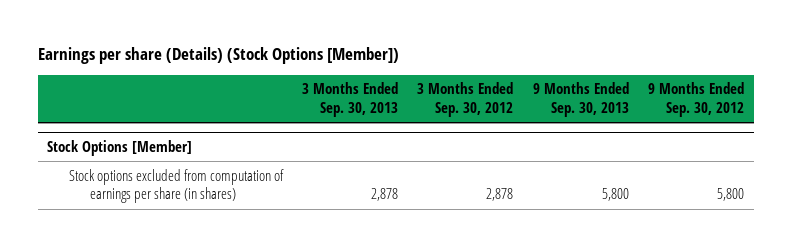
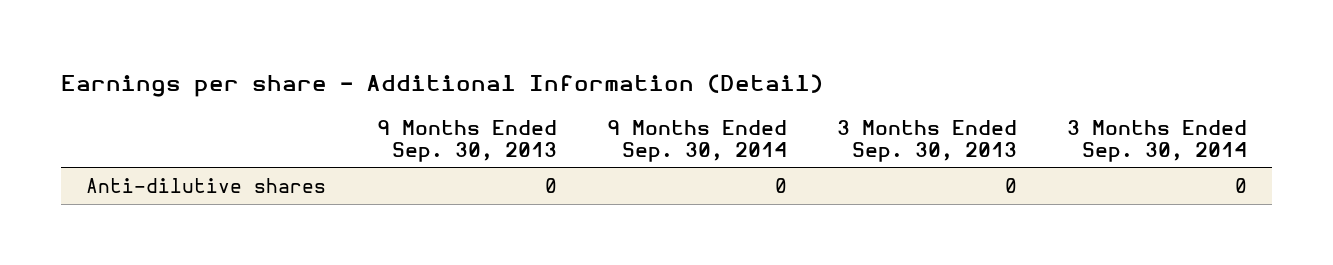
- Earnings per share (Details) (Stock Options [Member])
+ Earnings per share - Additional Information (Detail)
- | 3 Months Ended Sep. 30, 2013 | 3 Months Ended Sep. 30, 2012 | 9 Months Ended Sep. 30, 2013 | 9 Months Ended Sep. 30, 2012
+ | 9 Months Ended Sep. 30, 2013 | 9 Months Ended Sep. 30, 2014 | 3 Months Ended Sep. 30, 2013 | 3 Months Ended Sep. 30, 2014
- Stock Options [Member]
- Stock options excluded from computation of earnings per share (in shares) | 2,878 | 2,878 | 5,800 | 5,800
+ Anti-dilutive shares | 0 | 0 | 0 | 0

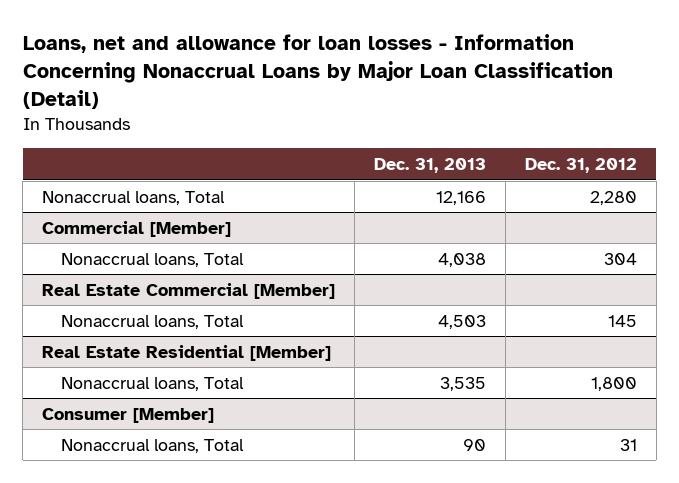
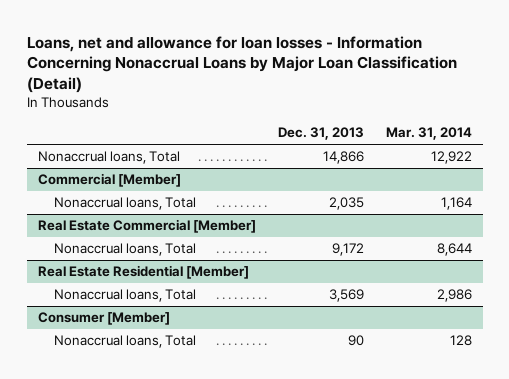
- | Dec. 31, 2013 | Dec. 31, 2012
+ | Dec. 31, 2013 | Mar. 31, 2014
- Nonaccrual loans, Total | 12,166 | 2,280
+ Nonaccrual loans, Total | 14,866 | 12,922
@ Commercial [Member]
- Nonaccrual loans, Total | 4,038 | 304
+ Nonaccrual loans, Total | 2,035 | 1,164
@ Real Estate Commercial [Member]
- Nonaccrual loans, Total | 4,503 | 145
+ Nonaccrual loans, Total | 9,172 | 8,644
@ Real Estate Residential [Member]
- Nonaccrual loans, Total | 3,535 | 1,800
+ Nonaccrual loans, Total | 3,569 | 2,986

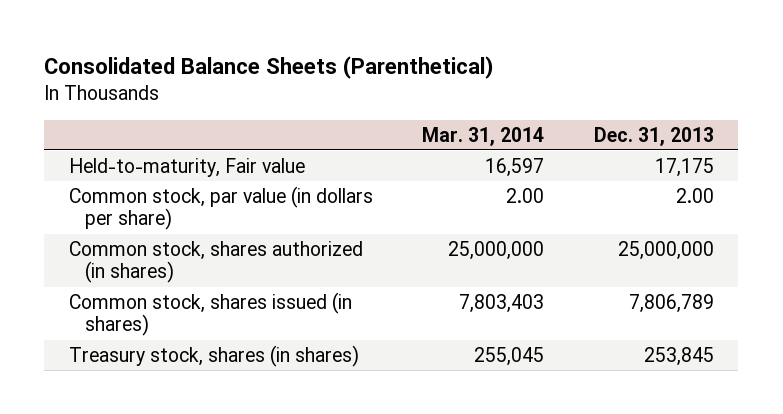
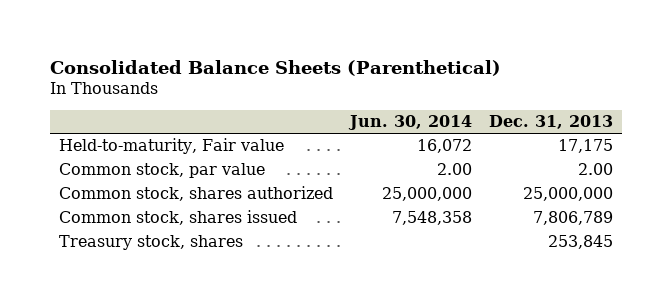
- | Mar. 31, 2014 | Dec. 31, 2013
+ | Jun. 30, 2014 | Dec. 31, 2013
- Common stock, par value (in dollars per share) | 2.00 | 2.00
- Common stock, shares authorized (in shares) | 25,000,000 | 25,000,000
- Common stock, shares issued (in shares) | 7,803,403 | 7,806,789
- Treasury stock, shares (in shares) | 255,045 | 253,845
+ Common stock, par value | 2.00 | 2.00
+ Common stock, shares authorized | 25,000,000 | 25,000,000
+ Common stock, shares issued | 7,548,358 | 7,806,789
+ Treasury stock, shares | | 253,845

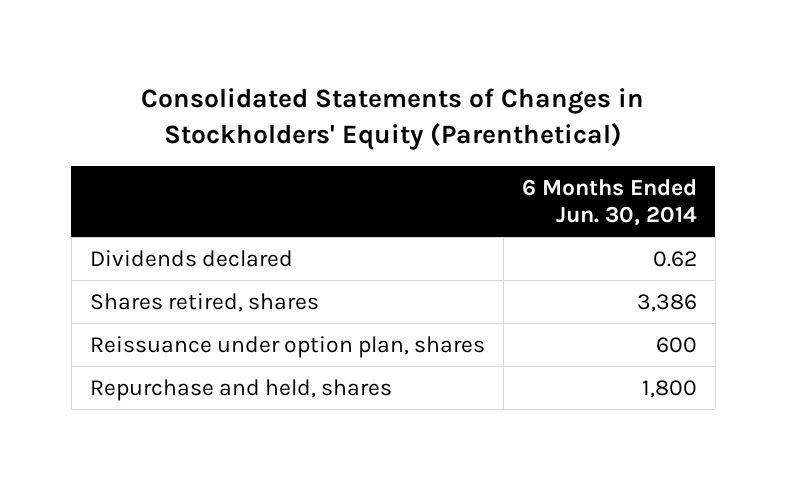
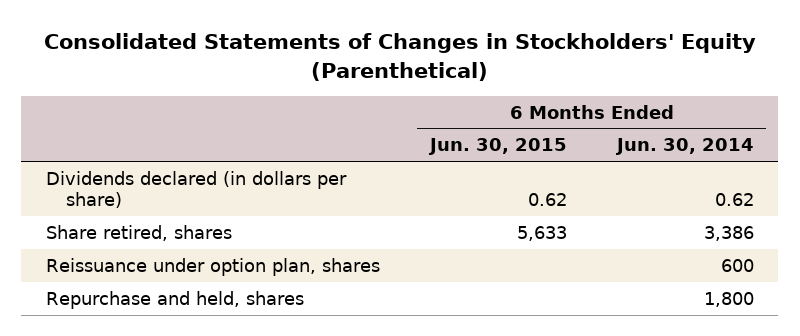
- | 6 Months Ended Jun. 30, 2014
+ | 6 Months Ended Jun. 30, 2015 | 6 Months Ended Jun. 30, 2014
- Dividends declared | 0.62
- Shares retired, shares | 3,386
+ Dividends declared (in dollars per share) | 0.62 | 0.62
+ Share retired, shares | 5,633 | 3,386

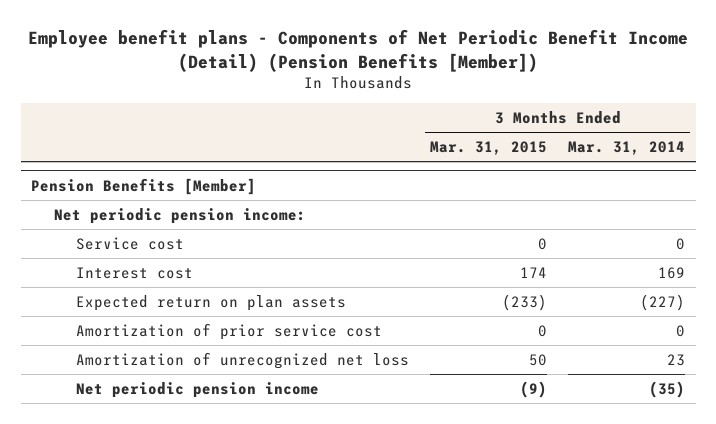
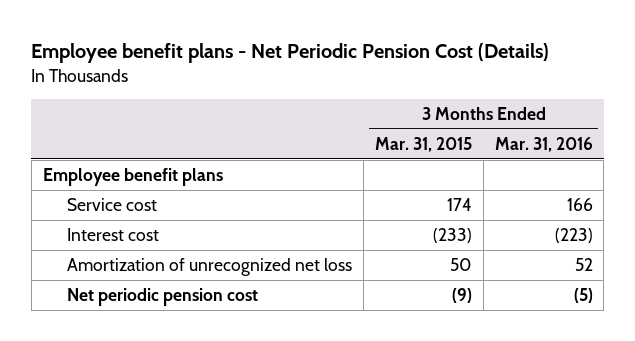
- Employee benefit plans - Components of Net Periodic Benefit Income (Detail) (Pension Benefits [Member])
+ Employee benefit plans - Net Periodic Pension Cost (Details)
- | 3 Months Ended Mar. 31, 2015 | 3 Months Ended Mar. 31, 2014
+ | 3 Months Ended Mar. 31, 2015 | 3 Months Ended Mar. 31, 2016
- Pension Benefits [Member]
- Net periodic pension income:
- Service cost | 0 | 0
- Interest cost | 174 | 169
- Expected return on plan assets | (233) | (227)
- Amortization of prior service cost | 0 | 0
+ Employee benefit plans
+ Service cost | 174 | 166
+ Interest cost | (233) | (223)
- Net periodic pension income | (9) | (35)
+ Net periodic pension cost | (9) | (5)

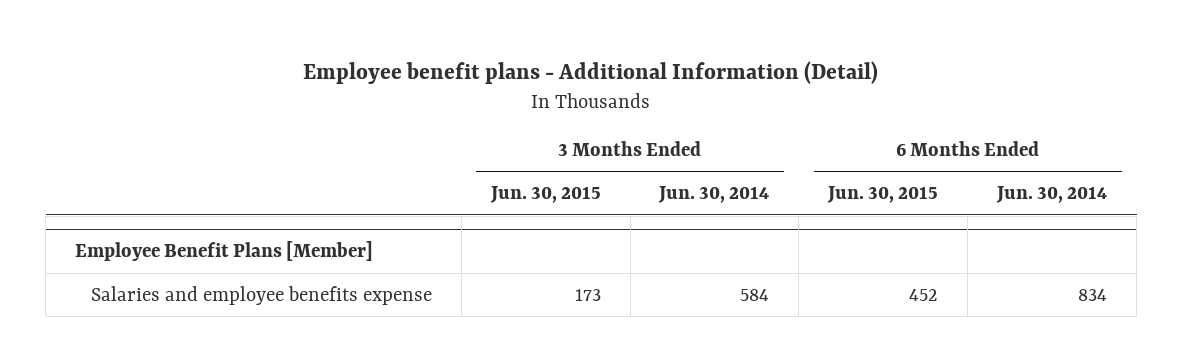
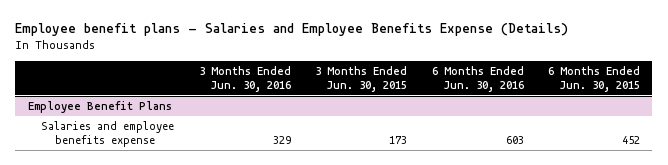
- Employee benefit plans - Additional Information (Detail)
+ Employee benefit plans - Salaries and Employee Benefits Expense (Details)
- | 3 Months Ended Jun. 30, 2015 | 3 Months Ended Jun. 30, 2014 | 6 Months Ended Jun. 30, 2015 | 6 Months Ended Jun. 30, 2014
+ | 3 Months Ended Jun. 30, 2016 | 3 Months Ended Jun. 30, 2015 | 6 Months Ended Jun. 30, 2016 | 6 Months Ended Jun. 30, 2015
- Employee Benefit Plans [Member]
+ Employee Benefit Plans

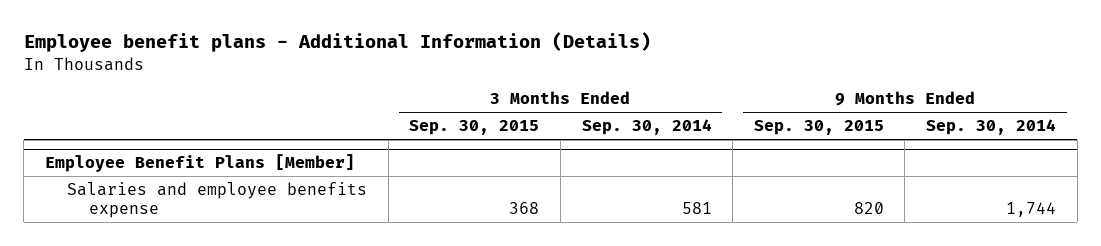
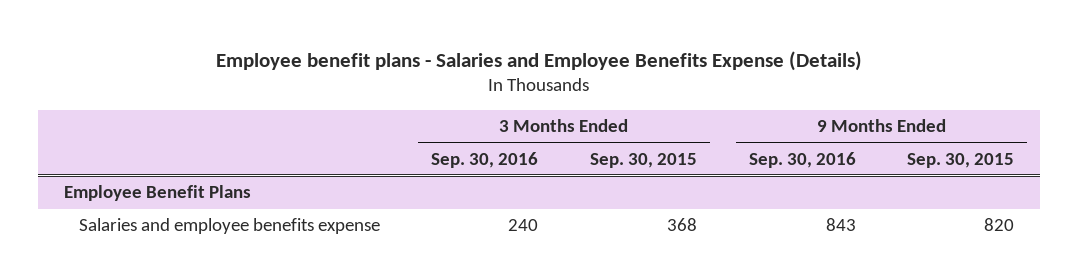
- Employee benefit plans - Additional Information (Details)
+ Employee benefit plans - Salaries and Employee Benefits Expense (Details)
- | 3 Months Ended Sep. 30, 2015 | 3 Months Ended Sep. 30, 2014 | 9 Months Ended Sep. 30, 2015 | 9 Months Ended Sep. 30, 2014
+ | 3 Months Ended Sep. 30, 2016 | 3 Months Ended Sep. 30, 2015 | 9 Months Ended Sep. 30, 2016 | 9 Months Ended Sep. 30, 2015
- Employee Benefit Plans [Member]
+ Employee Benefit Plans

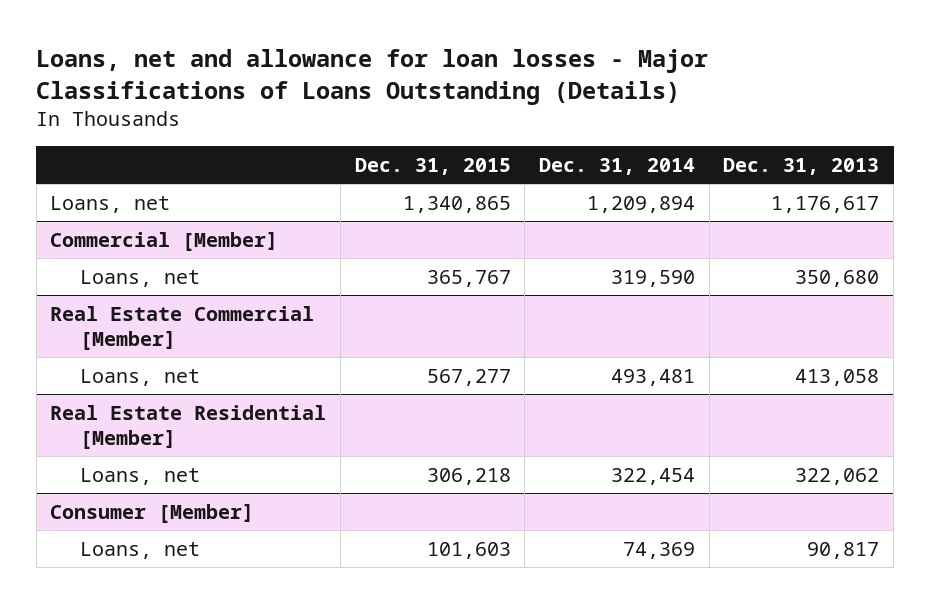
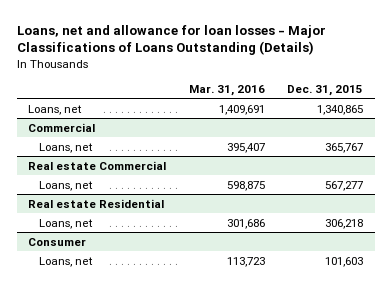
- | Dec. 31, 2015 | Dec. 31, 2014 | Dec. 31, 2013
+ | Mar. 31, 2016 | Dec. 31, 2015
- Commercial [Member]
+ Commercial
- Real Estate Commercial [Member]
+ Real estate Commercial
- Real Estate Residential [Member]
+ Real estate Residential
- Consumer [Member]
+ Consumer

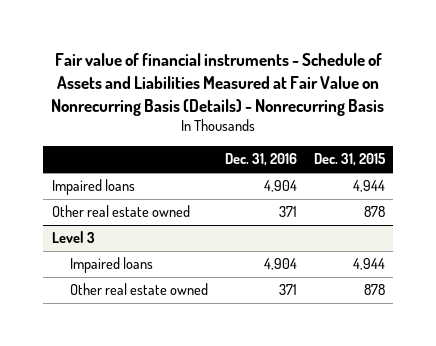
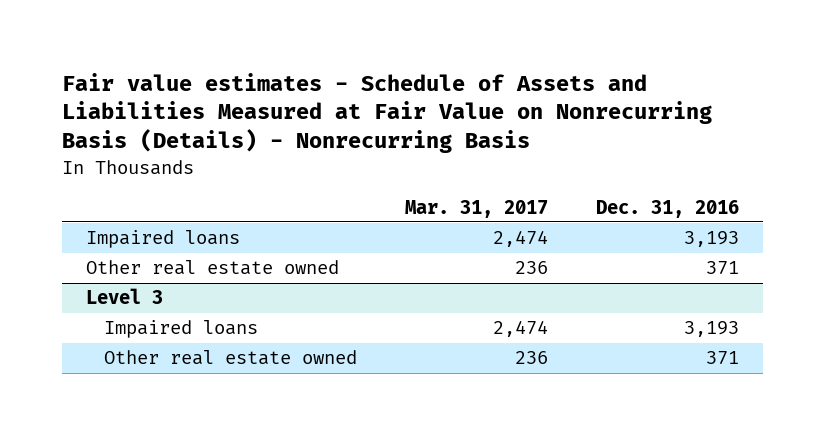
- Fair value of financial instruments - Schedule of Assets and Liabilities Measured at Fair Value on Nonrecurring Basis (Details) - Nonrecurring Basis
+ Fair value estimates - Schedule of Assets and Liabilities Measured at Fair Value on Nonrecurring Basis (Details) - Nonrecurring Basis
- | Dec. 31, 2016 | Dec. 31, 2015
+ | Mar. 31, 2017 | Dec. 31, 2016
- Impaired loans | 4,904 | 4,944
+ Impaired loans | 2,474 | 3,193
@ Level 3
- Impaired loans | 4,904 | 4,944
+ Impaired loans | 2,474 | 3,193

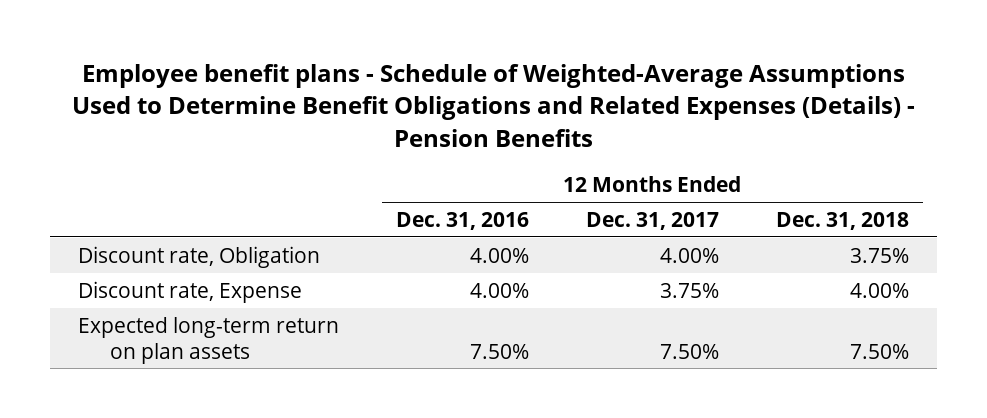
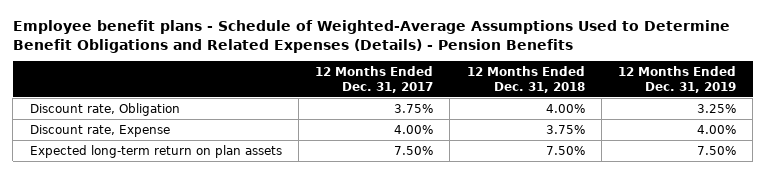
- | 12 Months Ended Dec. 31, 2016 | 12 Months Ended Dec. 31, 2017 | 12 Months Ended Dec. 31, 2018
+ | 12 Months Ended Dec. 31, 2017 | 12 Months Ended Dec. 31, 2018 | 12 Months Ended Dec. 31, 2019
- Discount rate, Obligation | 4.00% | 4.00% | 3.75%
- Discount rate, Expense | 4.00% | 3.75% | 4.00%
+ Discount rate, Obligation | 3.75% | 4.00% | 3.25%
+ Discount rate, Expense | 4.00% | 3.75% | 4.00%

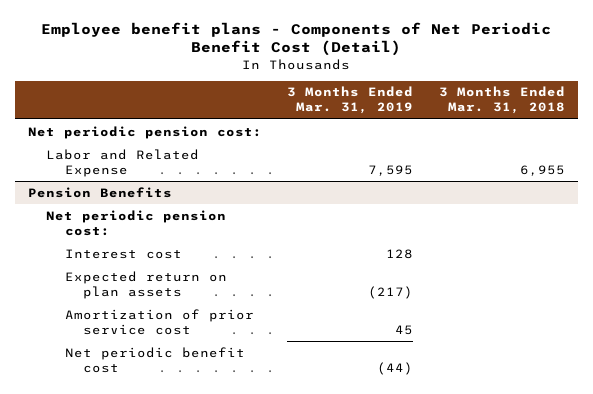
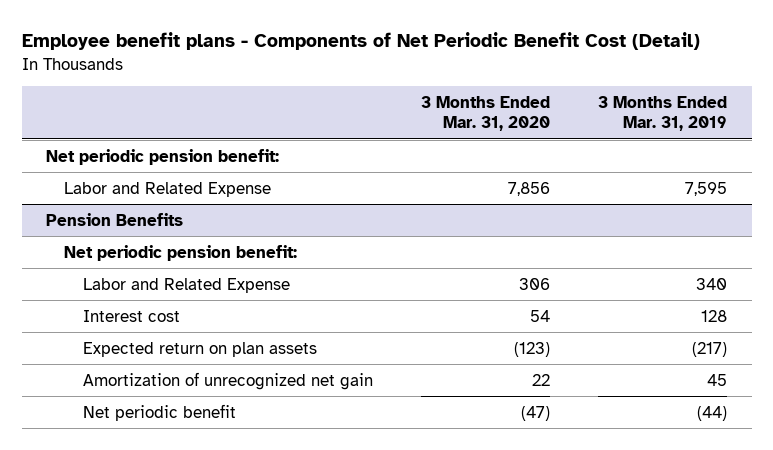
- | 3 Months Ended Mar. 31, 2019 | 3 Months Ended Mar. 31, 2018
+ | 3 Months Ended Mar. 31, 2020 | 3 Months Ended Mar. 31, 2019
- Net periodic pension cost:
+ Net periodic pension benefit:
@ Pension Benefits
- Net periodic pension cost:
+ Net periodic pension benefit:
+ Labor and Related Expense | 306 | 340
- Amortization of prior service cost | 45 |
- Net periodic benefit cost | (44) |
+ Amortization of unrecognized net gain | 22 | 45
+ Net periodic benefit | (47) | (44)

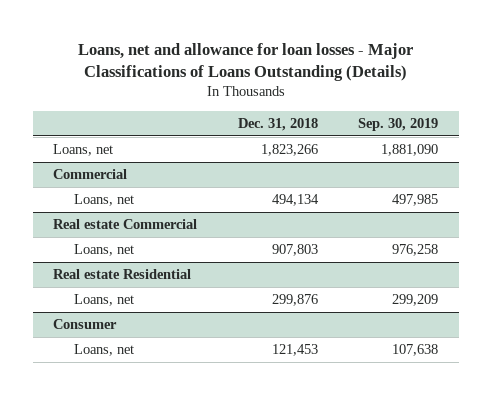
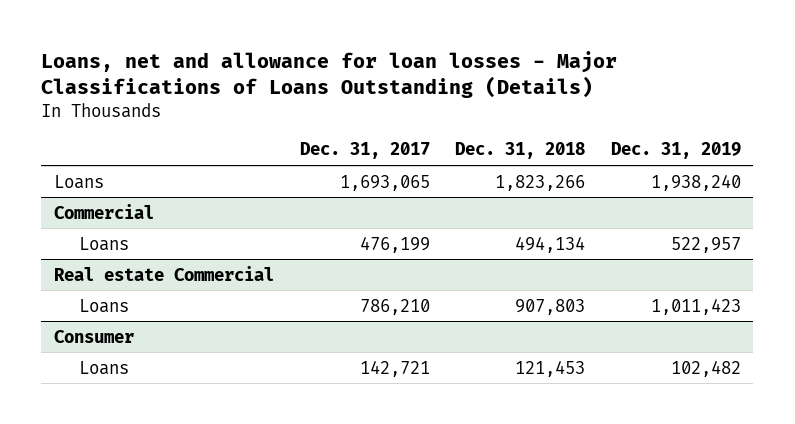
- | Dec. 31, 2018 | Sep. 30, 2019
+ | Dec. 31, 2017 | Dec. 31, 2018 | Dec. 31, 2019
- Loans, net | 1,823,266 | 1,881,090
+ Loans | 1,693,065 | 1,823,266 | 1,938,240
@ Commercial
- Loans, net | 494,134 | 497,985
+ Loans | 476,199 | 494,134 | 522,957
@ Real estate Commercial
- Loans, net | 907,803 | 976,258
- Real estate Residential
- Loans, net | 299,876 | 299,209
@ Real estate Commercial
+ Loans | 786,210 | 907,803 | 1,011,423
@ Consumer
- Loans, net | 121,453 | 107,638
+ Loans | 142,721 | 121,453 | 102,482

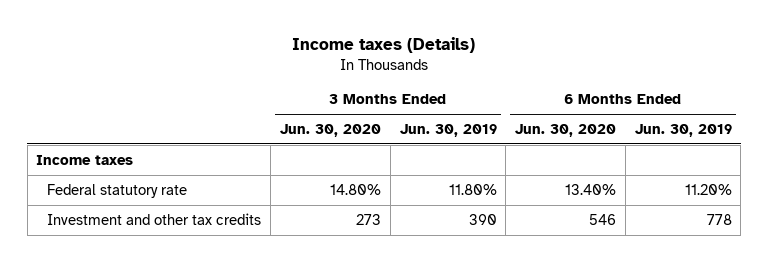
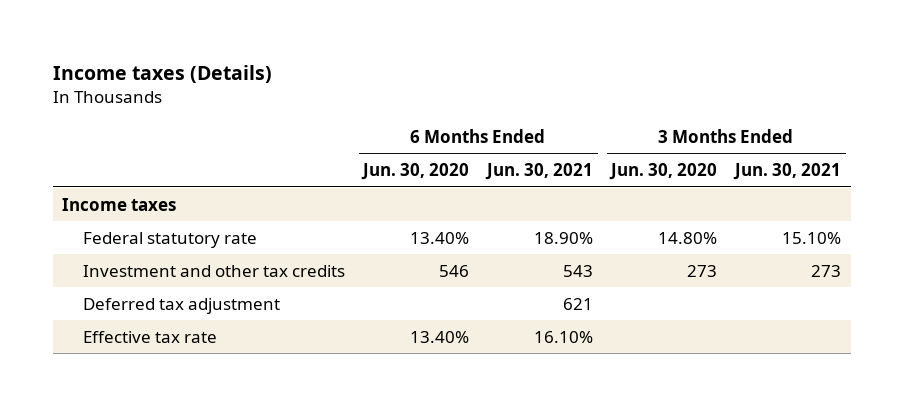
- | 3 Months Ended Jun. 30, 2020 | 3 Months Ended Jun. 30, 2019 | 6 Months Ended Jun. 30, 2020 | 6 Months Ended Jun. 30, 2019
+ | 6 Months Ended Jun. 30, 2020 | 6 Months Ended Jun. 30, 2021 | 3 Months Ended Jun. 30, 2020 | 3 Months Ended Jun. 30, 2021
+ Deferred tax adjustment | | 621 | |
+ Effective tax rate | 13.40% | 16.10% | |

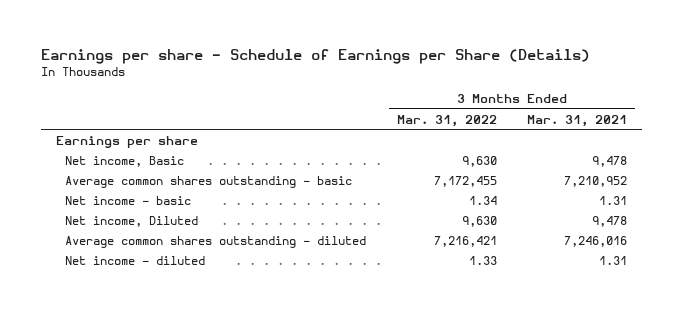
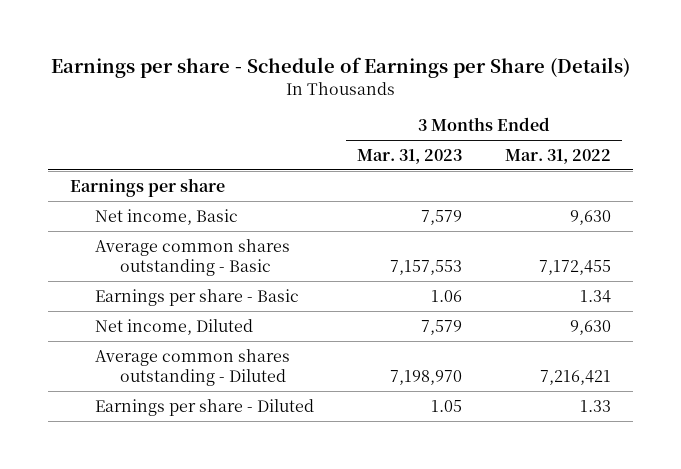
- | 3 Months Ended Mar. 31, 2022 | 3 Months Ended Mar. 31, 2021
+ | 3 Months Ended Mar. 31, 2023 | 3 Months Ended Mar. 31, 2022
- Average common shares outstanding - basic | 7,172,455 | 7,210,952
- Net income - basic | 1.34 | 1.31
+ Average common shares outstanding - Basic | 7,157,553 | 7,172,455
+ Earnings per share - Basic | 1.06 | 1.34
- Average common shares outstanding - diluted | 7,216,421 | 7,246,016
- Net income - diluted | 1.33 | 1.31
+ Average common shares outstanding - Diluted | 7,198,970 | 7,216,421
+ Earnings per share - Diluted | 1.05 | 1.33

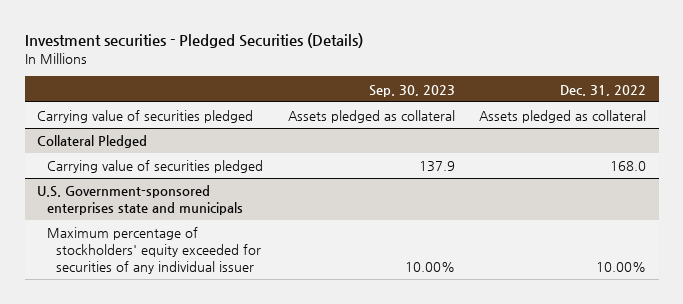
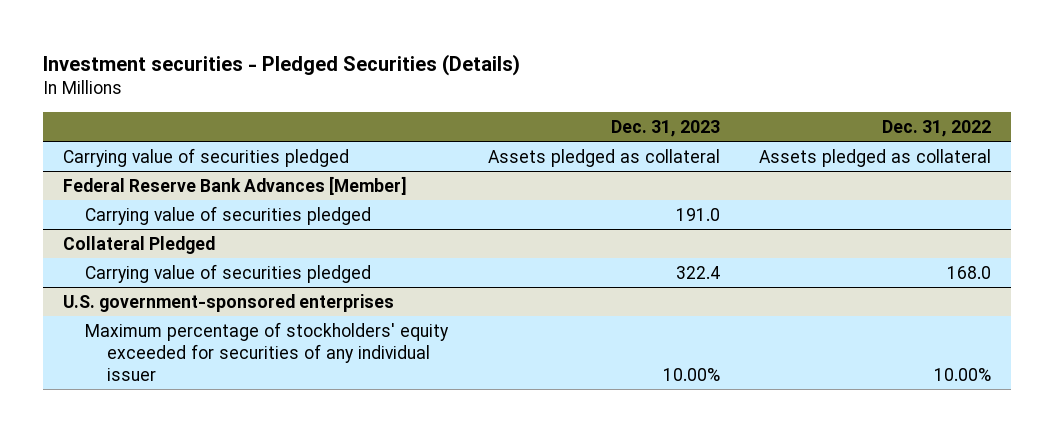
- | Sep. 30, 2023 | Dec. 31, 2022
+ | Dec. 31, 2023 | Dec. 31, 2022
+ Federal Reserve Bank Advances [Member]
+ Carrying value of securities pledged | 191.0 |
- U.S. Government-sponsored enterprises state and municipals
+ U.S. government-sponsored enterprises

